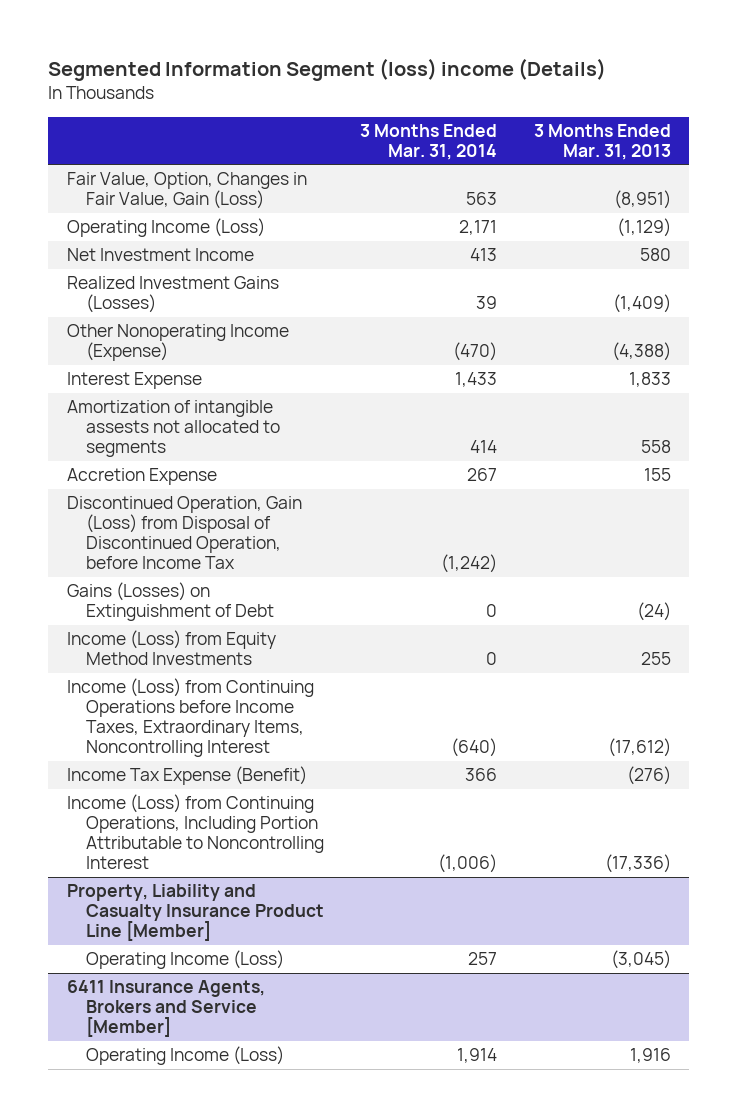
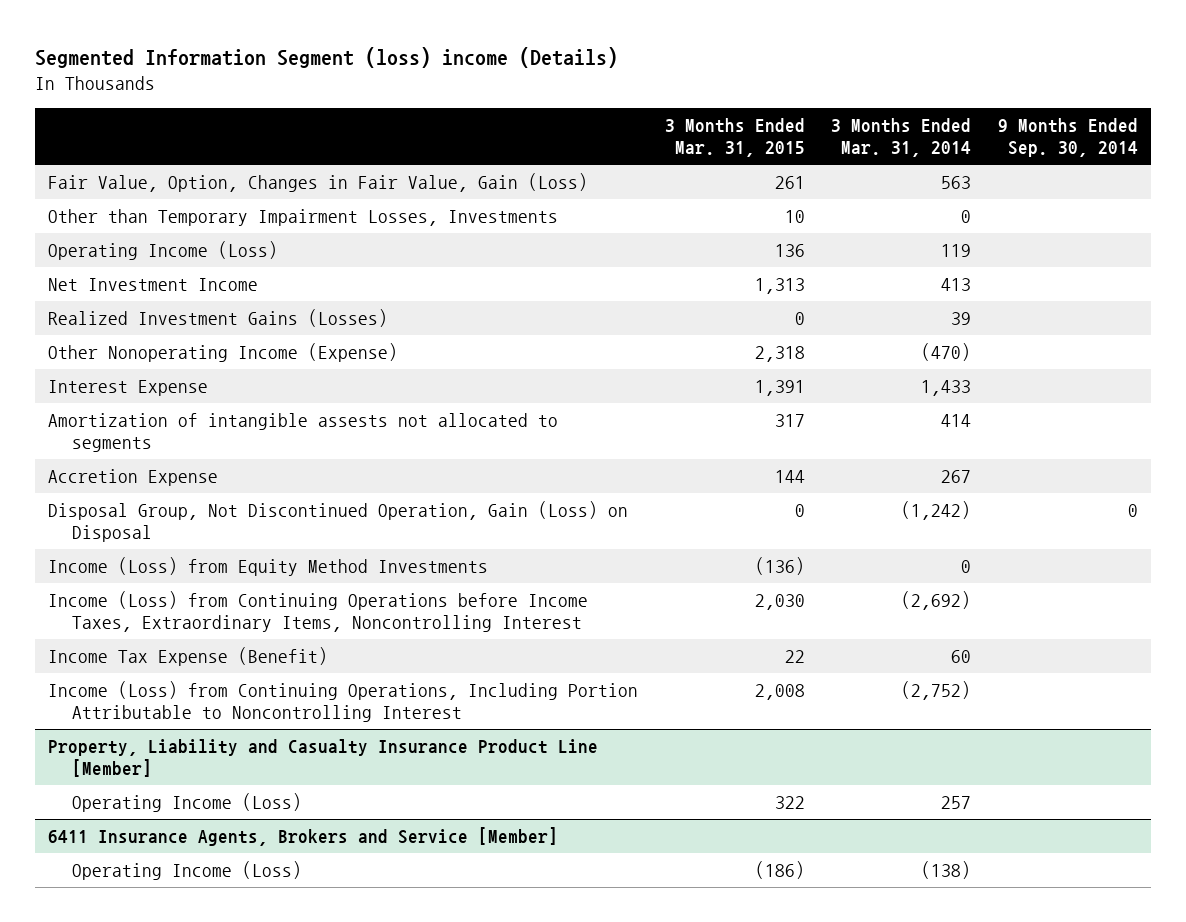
- | 3 Months Ended Mar. 31, 2014 | 3 Months Ended Mar. 31, 2013
+ | 3 Months Ended Mar. 31, 2015 | 3 Months Ended Mar. 31, 2014 | 9 Months Ended Sep. 30, 2014
- Operating Income (Loss) | 2,171 | (1,129)
+ Other than Temporary Impairment Losses, Investments | 10 | 0 |
+ Operating Income (Loss) | 136 | 119 |
- Discontinued Operation, Gain (Loss) from Disposal of Discontinued Operation, before Income Tax | (1,242) |
- Gains (Losses) on Extinguishment of Debt | 0 | (24)
+ Disposal Group, Not Discontinued Operation, Gain (Loss) on Disposal | 0 | (1,242) | 0
- Income (Loss) from Continuing Operations before Income Taxes, Extraordinary Items, Noncontrolling Interest | (640) | (17,612)
- Income Tax Expense (Benefit) | 366 | (276)
- Income (Loss) from Continuing Operations, Including Portion Attributable to Noncontrolling Interest | (1,006) | (17,336)
+ Income (Loss) from Continuing Operations before Income Taxes, Extraordinary Items, Noncontrolling Interest | 2,030 | (2,692) |
+ Income Tax Expense (Benefit) | 22 | 60 |
+ Income (Loss) from Continuing Operations, Including Portion Attributable to Noncontrolling Interest | 2,008 | (2,752) |
@ 6411 Insurance Agents, Brokers and Service [Member]
- Operating Income (Loss) | 1,914 | 1,916
+ Operating Income (Loss) | (186) | (138) |

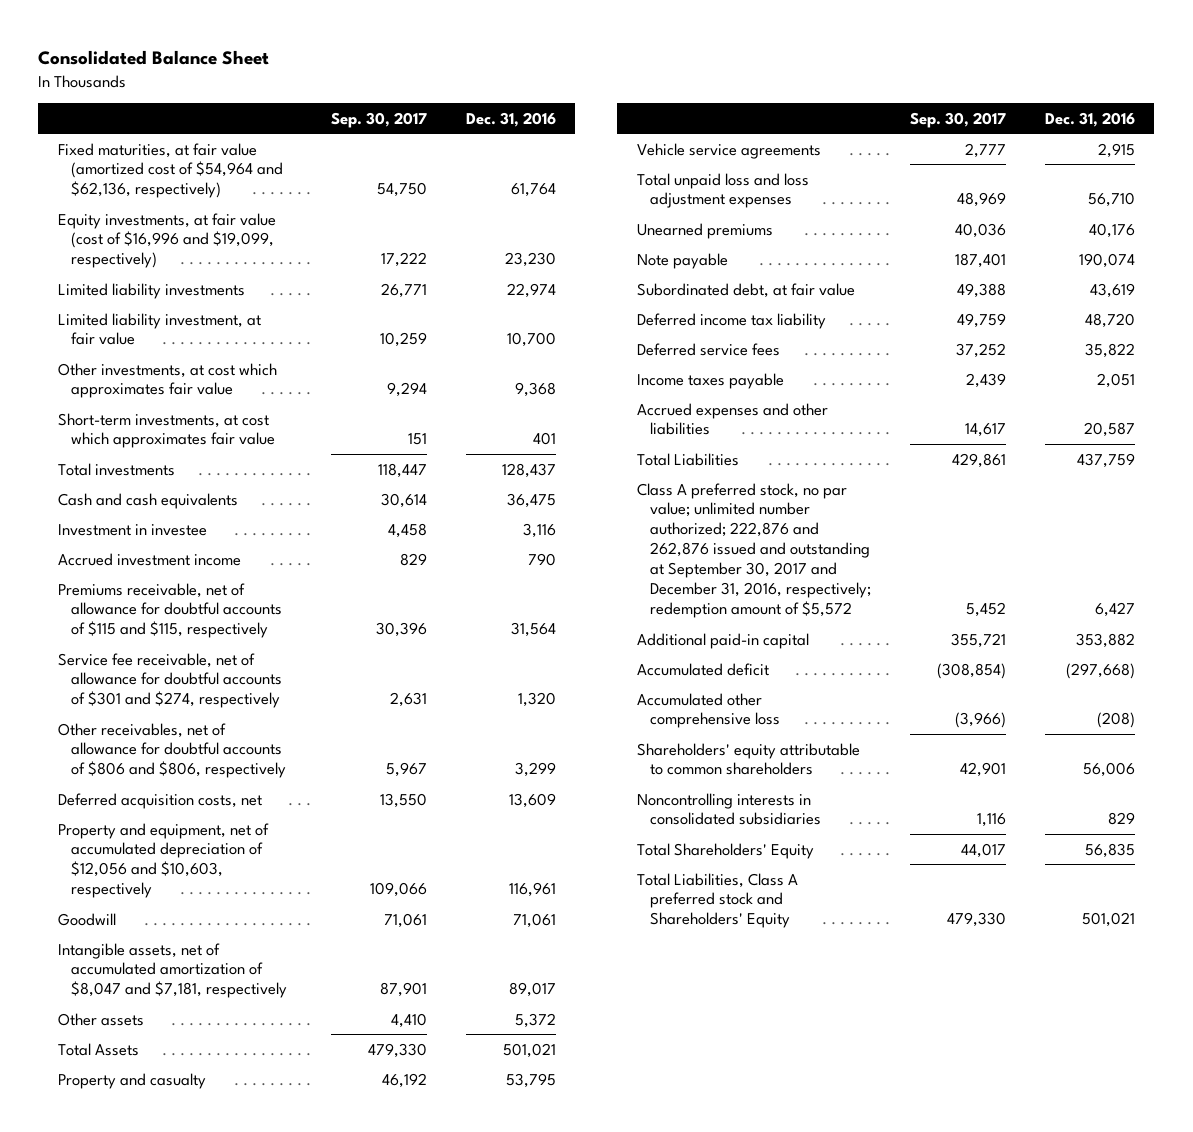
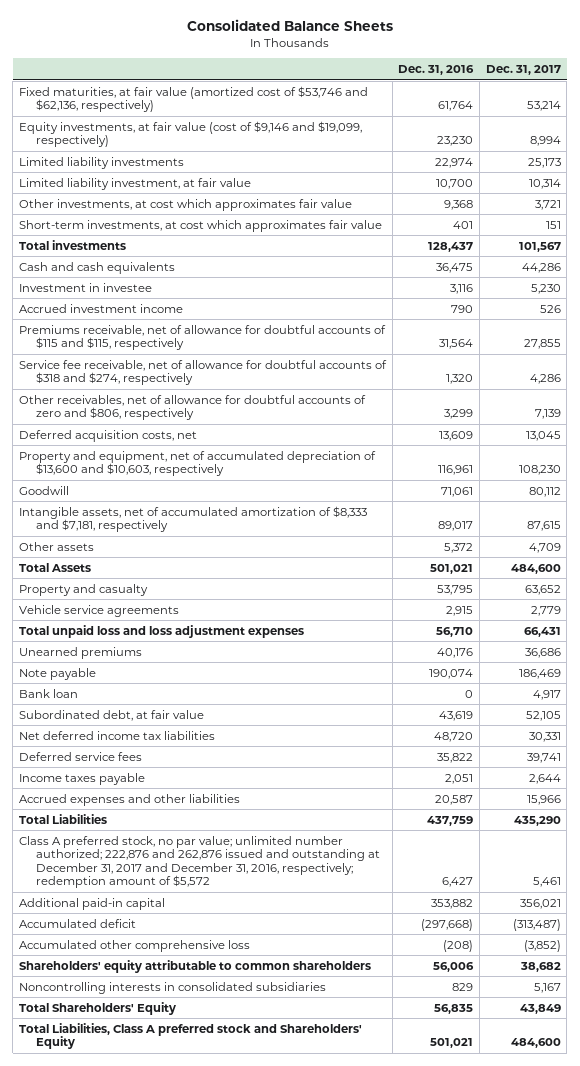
- Consolidated Balance Sheet
+ Consolidated Balance Sheets
- | Sep. 30, 2017 | Dec. 31, 2016
+ | Dec. 31, 2016 | Dec. 31, 2017
- Fixed maturities, at fair value (amortized cost of $54,964 and $62,136, respectively) | 54,750 | 61,764
- Equity investments, at fair value (cost of $16,996 and $19,099, respectively) | 17,222 | 23,230
+ Fixed maturities, at fair value (amortized cost of $53,746 and $62,136, respectively) | 61,764 | 53,214
+ Equity investments, at fair value (cost of $9,146 and $19,099, respectively) | 23,230 | 8,994
- Service fee receivable, net of allowance for doubtful accounts of $301 and $274, respectively | 2,631 | 1,320
- Other receivables, net of allowance for doubtful accounts of $806 and $806, respectively | 5,967 | 3,299
+ Service fee receivable, net of allowance for doubtful accounts of $318 and $274, respectively | 1,320 | 4,286
+ Other receivables, net of allowance for doubtful accounts of zero and $806, respectively | 3,299 | 7,139
- Property and equipment, net of accumulated depreciation of $12,056 and $10,603, respectively | 109,066 | 116,961
+ Property and equipment, net of accumulated depreciation of $13,600 and $10,603, respectively | 116,961 | 108,230
- Intangible assets, net of accumulated amortization of $8,047 and $7,181, respectively | 87,901 | 89,017
+ Intangible assets, net of accumulated amortization of $8,333 and $7,181, respectively | 89,017 | 87,615
+ Bank loan | 0 | 4,917
- Deferred income tax liability | 49,759 | 48,720
+ Net deferred income tax liabilities | 48,720 | 30,331
- Class A preferred stock, no par value; unlimited number authorized; 222,876 and 262,876 issued and outstanding at September 30, 2017 and December 31, 2016, respectively; redemption amount of $5,572 | 5,452 | 6,427
+ Class A preferred stock, no par value; unlimited number authorized; 222,876 and 262,876 issued and outstanding at December 31, 2017 and December 31, 2016, respectively; redemption amount of $5,572 | 6,427 | 5,461

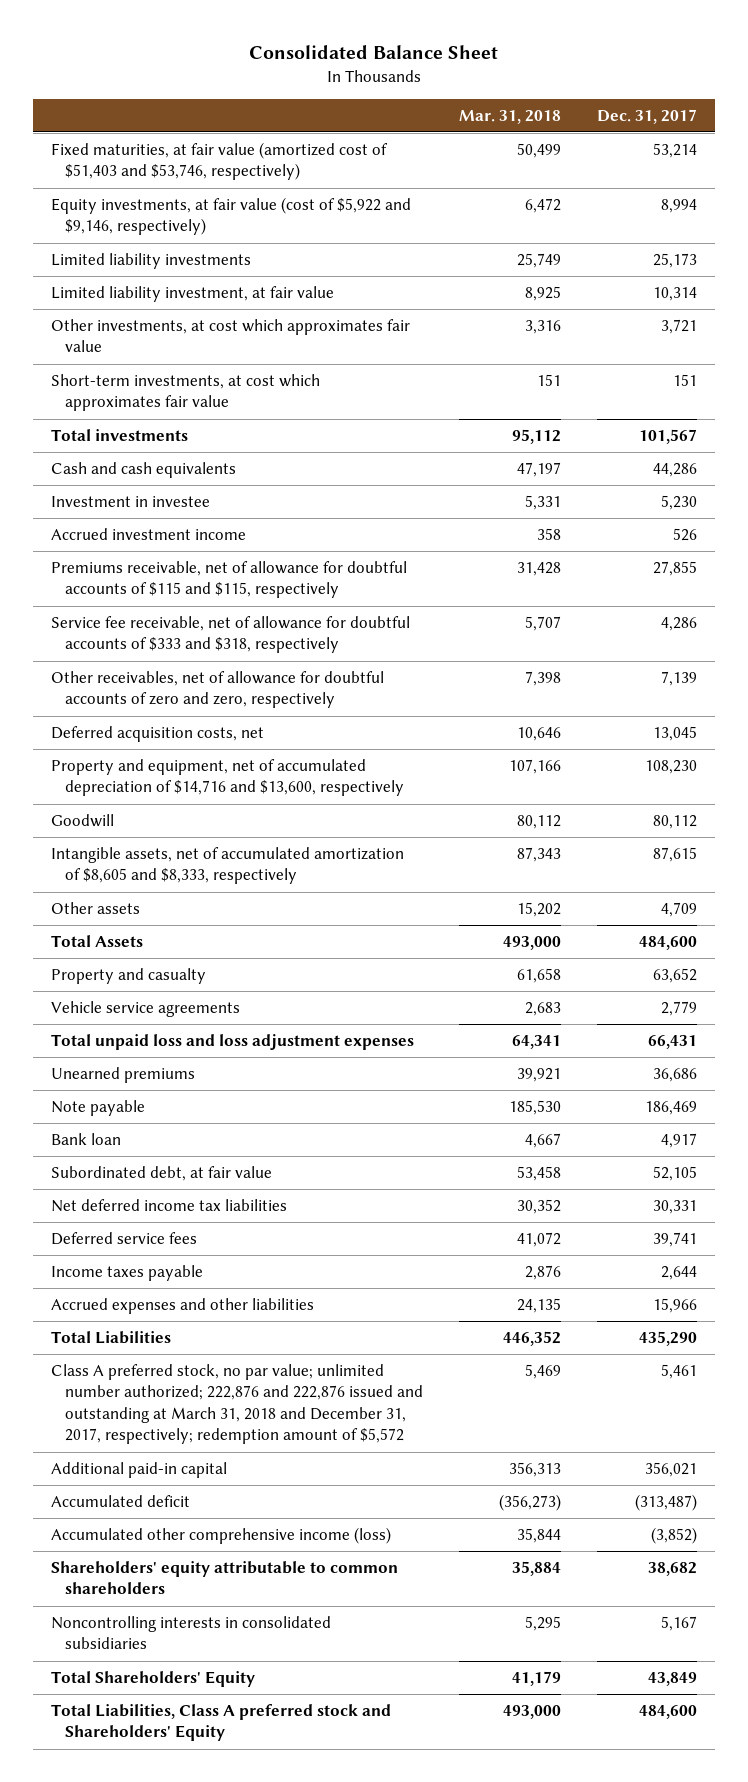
- Consolidated Balance Sheets
+ Consolidated Balance Sheet
- | Dec. 31, 2016 | Dec. 31, 2017
+ | Mar. 31, 2018 | Dec. 31, 2017
- Fixed maturities, at fair value (amortized cost of $53,746 and $62,136, respectively) | 61,764 | 53,214
- Equity investments, at fair value (cost of $9,146 and $19,099, respectively) | 23,230 | 8,994
+ Fixed maturities, at fair value (amortized cost of $51,403 and $53,746, respectively) | 50,499 | 53,214
+ Equity investments, at fair value (cost of $5,922 and $9,146, respectively) | 6,472 | 8,994
- Service fee receivable, net of allowance for doubtful accounts of $318 and $274, respectively | 1,320 | 4,286
- Other receivables, net of allowance for doubtful accounts of zero and $806, respectively | 3,299 | 7,139
+ Service fee receivable, net of allowance for doubtful accounts of $333 and $318, respectively | 5,707 | 4,286
+ Other receivables, net of allowance for doubtful accounts of zero and zero, respectively | 7,398 | 7,139
- Property and equipment, net of accumulated depreciation of $13,600 and $10,603, respectively | 116,961 | 108,230
+ Property and equipment, net of accumulated depreciation of $14,716 and $13,600, respectively | 107,166 | 108,230
- Intangible assets, net of accumulated amortization of $8,333 and $7,181, respectively | 89,017 | 87,615
+ Intangible assets, net of accumulated amortization of $8,605 and $8,333, respectively | 87,343 | 87,615
- Class A preferred stock, no par value; unlimited number authorized; 222,876 and 262,876 issued and outstanding at December 31, 2017 and December 31, 2016, respectively; redemption amount of $5,572 | 6,427 | 5,461
+ Class A preferred stock, no par value; unlimited number authorized; 222,876 and 222,876 issued and outstanding at March 31, 2018 and December 31, 2017, respectively; redemption amount of $5,572 | 5,469 | 5,461
- Accumulated other comprehensive loss | (208) | (3,852)
+ Accumulated other comprehensive income (loss) | 35,844 | (3,852)

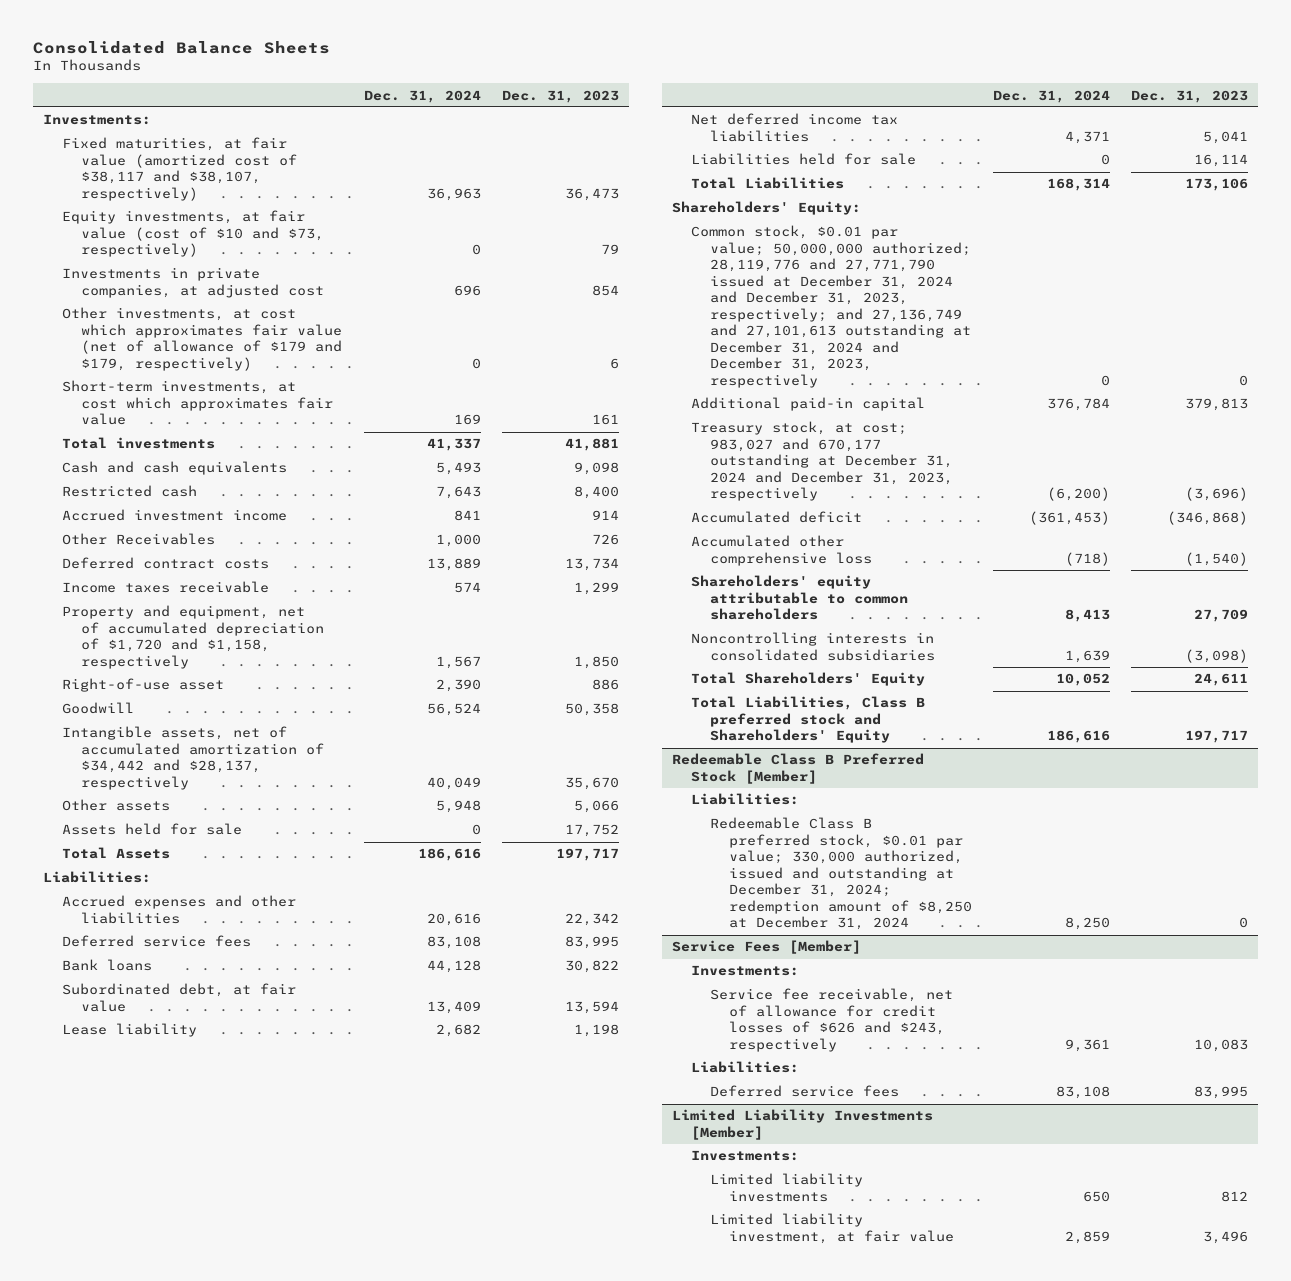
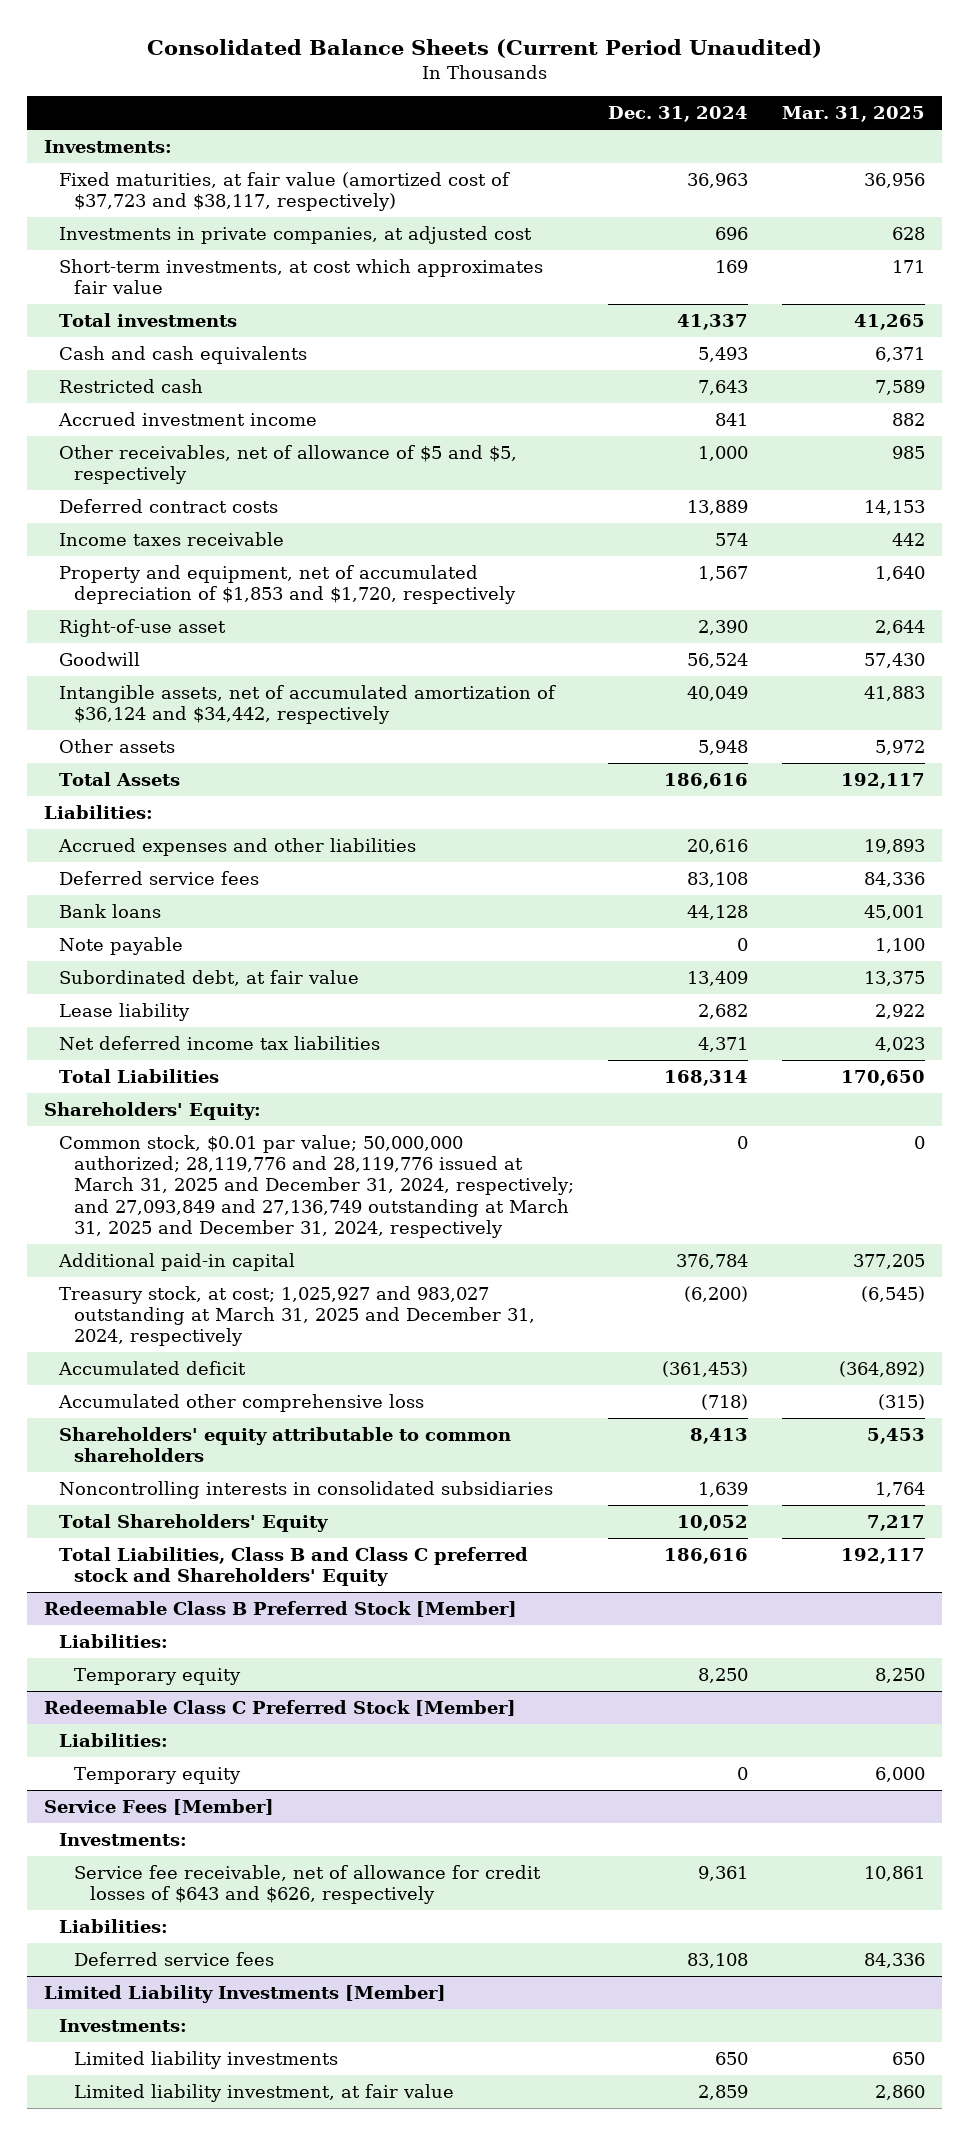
- Consolidated Balance Sheets
+ Consolidated Balance Sheets (Current Period Unaudited)
- | Dec. 31, 2024 | Dec. 31, 2023
+ | Dec. 31, 2024 | Mar. 31, 2025
- Fixed maturities, at fair value (amortized cost of $38,117 and $38,107, respectively) | 36,963 | 36,473
- Equity investments, at fair value (cost of $10 and $73, respectively) | 0 | 79
+ Fixed maturities, at fair value (amortized cost of $37,723 and $38,117, respectively) | 36,963 | 36,956
- Other investments, at cost which approximates fair value (net of allowance of $179 and $179, respectively) | 0 | 6
- Other Receivables | 1,000 | 726
+ Other receivables, net of allowance of $5 and $5, respectively | 1,000 | 985
- Property and equipment, net of accumulated depreciation of $1,720 and $1,158, respectively | 1,567 | 1,850
+ Property and equipment, net of accumulated depreciation of $1,853 and $1,720, respectively | 1,567 | 1,640
- Intangible assets, net of accumulated amortization of $34,442 and $28,137, respectively | 40,049 | 35,670
+ Intangible assets, net of accumulated amortization of $36,124 and $34,442, respectively | 40,049 | 41,883
- Assets held for sale | 0 | 17,752
+ Note payable | 0 | 1,100
- Liabilities held for sale | 0 | 16,114
- Common stock, $0.01 par value; 50,000,000 authorized; 28,119,776 and 27,771,790 issued at December 31, 2024 and December 31, 2023, respectively; and 27,136,749 and 27,101,613 outstanding at December 31, 2024 and December 31, 2023, respectively | 0 | 0
+ Common stock, $0.01 par value; 50,000,000 authorized; 28,119,776 and 28,119,776 issued at March 31, 2025 and December 31, 2024, respectively; and 27,093,849 and 27,136,749 outstanding at March 31, 2025 and December 31, 2024, respectively | 0 | 0
- Treasury stock, at cost; 983,027 and 670,177 outstanding at December 31, 2024 and December 31, 2023, respectively | (6,200) | (3,696)
+ Treasury stock, at cost; 1,025,927 and 983,027 outstanding at March 31, 2025 and December 31, 2024, respectively | (6,200) | (6,545)
- Total Liabilities, Class B preferred stock and Shareholders' Equity | 186,616 | 197,717
+ Total Liabilities, Class B and Class C preferred stock and Shareholders' Equity | 186,616 | 192,117
@ Redeemable Class B Preferred Stock [Member]
- Redeemable Class B preferred stock, $0.01 par value; 330,000 authorized, issued and outstanding at December 31, 2024; redemption amount of $8,250 at December 31, 2024 | 8,250 | 0
+ Temporary equity | 8,250 | 8,250
+ Redeemable Class C Preferred Stock [Member]
+ Liabilities:
+ Temporary equity | 0 | 6,000
@ Service Fees [Member]
- Service fee receivable, net of allowance for credit losses of $626 and $243, respectively | 9,361 | 10,083
+ Service fee receivable, net of allowance for credit losses of $643 and $626, respectively | 9,361 | 10,861

